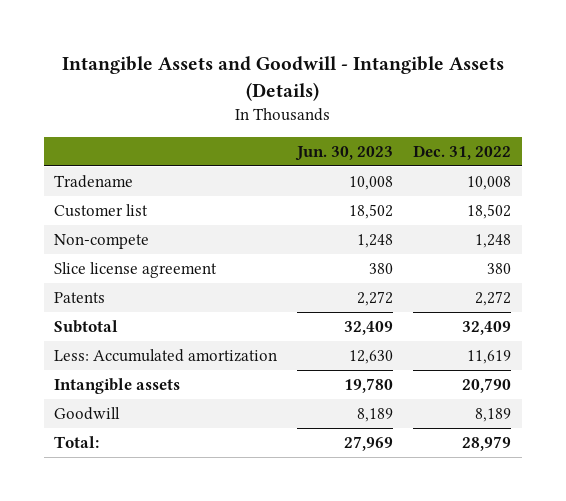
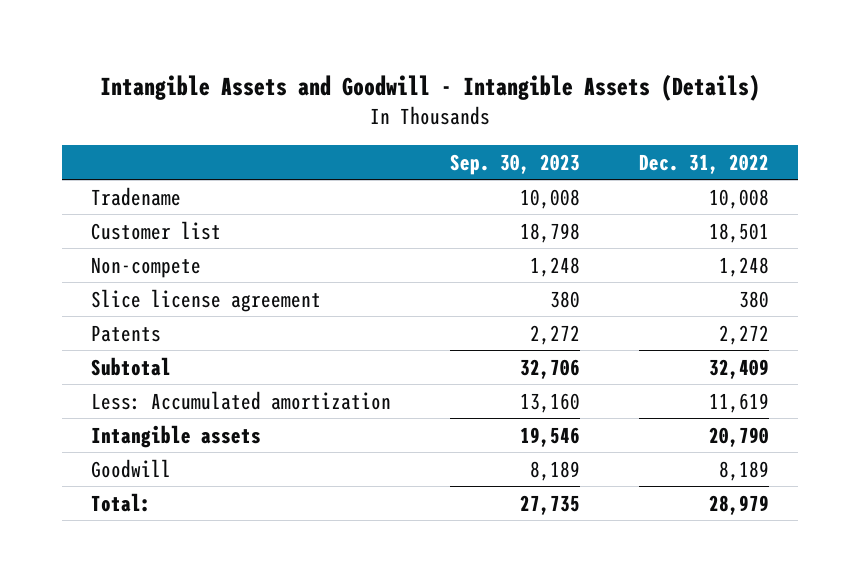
- | Jun. 30, 2023 | Dec. 31, 2022
+ | Sep. 30, 2023 | Dec. 31, 2022
- Customer list | 18,502 | 18,502
+ Customer list | 18,798 | 18,501

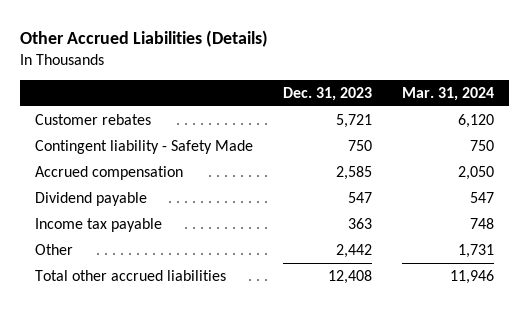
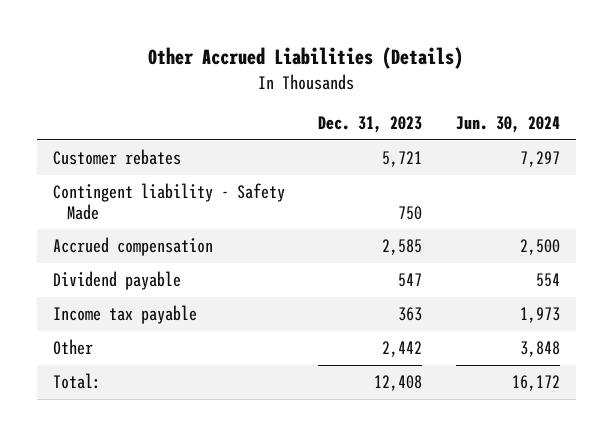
- | Dec. 31, 2023 | Mar. 31, 2024
+ | Dec. 31, 2023 | Jun. 30, 2024
- Total other accrued liabilities | 12,408 | 11,946
+ Total: | 12,408 | 16,172

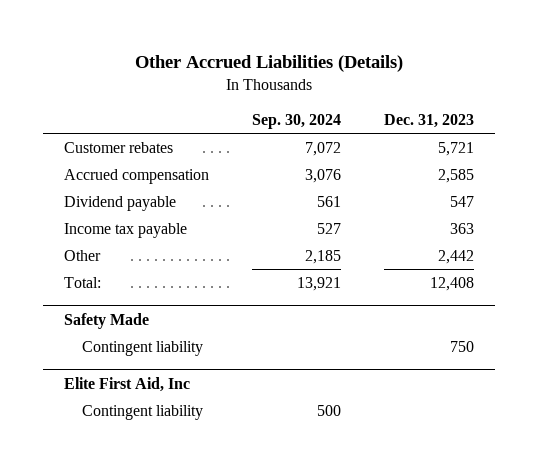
- | Dec. 31, 2023 | Jun. 30, 2024
+ | Sep. 30, 2024 | Dec. 31, 2023
- Contingent liability - Safety Made | 750 |
+ Safety Made
+ Contingent liability | | 750
+ Elite First Aid, Inc
+ Contingent liability | 500 |

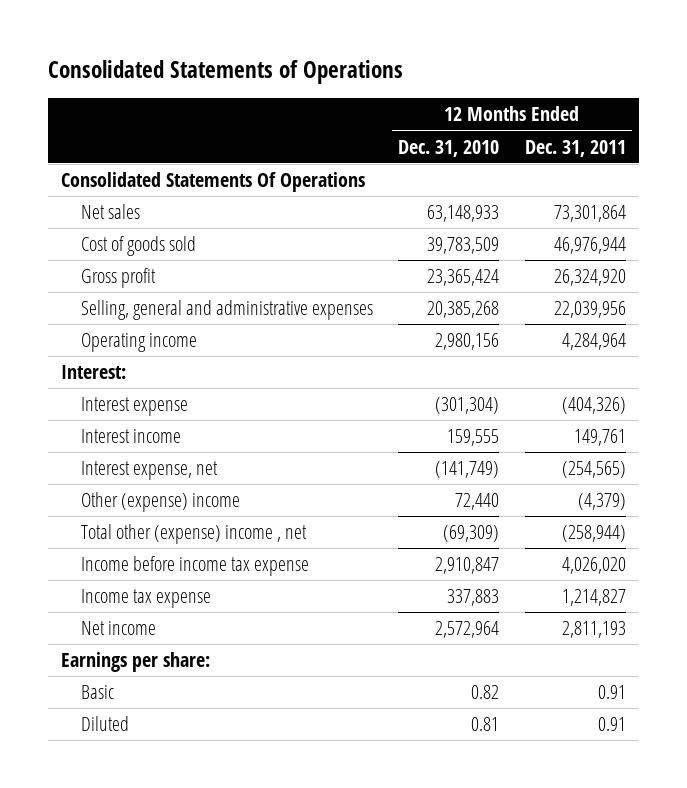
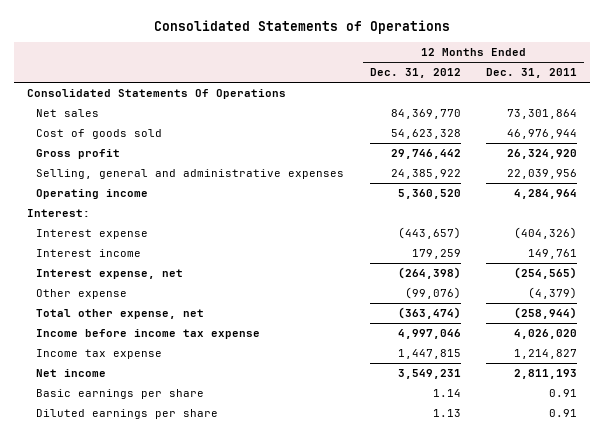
- | 12 Months Ended Dec. 31, 2010 | 12 Months Ended Dec. 31, 2011
+ | 12 Months Ended Dec. 31, 2012 | 12 Months Ended Dec. 31, 2011
- Other (expense) income | 72,440 | (4,379)
- Total other (expense) income , net | (69,309) | (258,944)
+ Other expense | (99,076) | (4,379)
+ Total other expense, net | (363,474) | (258,944)
- Earnings per share:
- Basic | 0.82 | 0.91
- Diluted | 0.81 | 0.91
+ Basic earnings per share | 1.14 | 0.91
+ Diluted earnings per share | 1.13 | 0.91

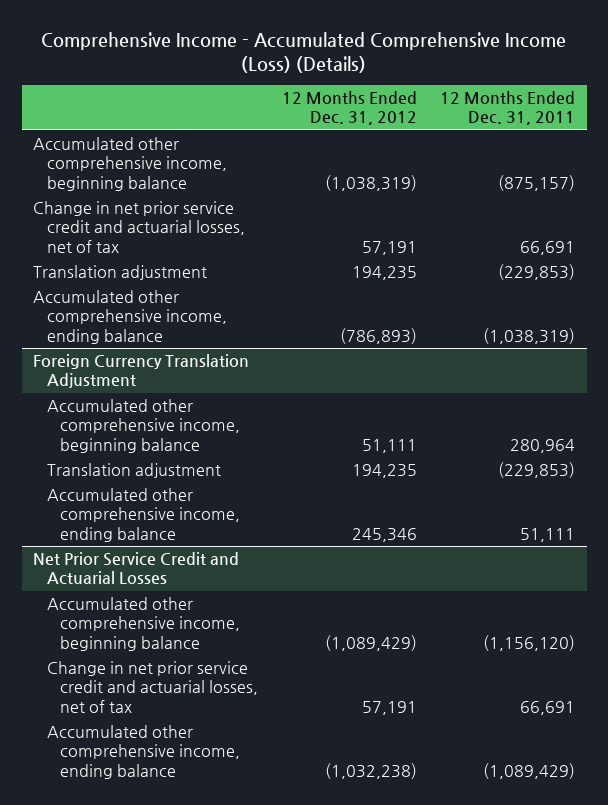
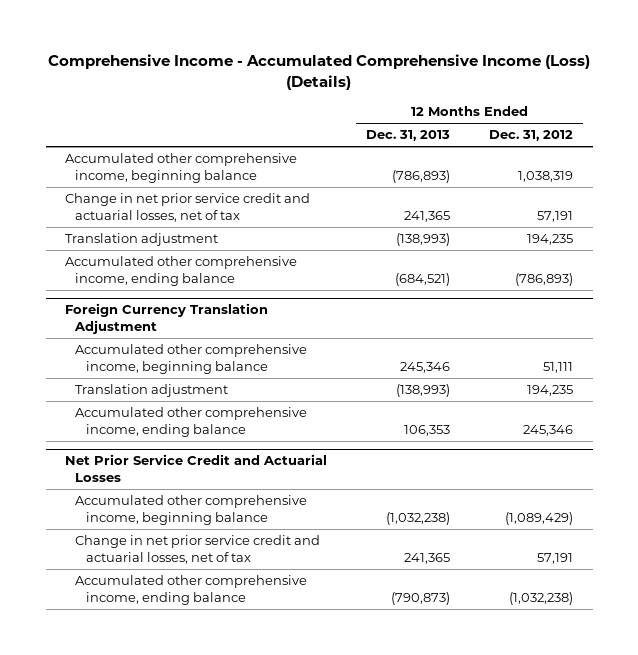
- | 12 Months Ended Dec. 31, 2012 | 12 Months Ended Dec. 31, 2011
+ | 12 Months Ended Dec. 31, 2013 | 12 Months Ended Dec. 31, 2012
- Accumulated other comprehensive income, beginning balance | (1,038,319) | (875,157)
+ Accumulated other comprehensive income, beginning balance | (786,893) | 1,038,319

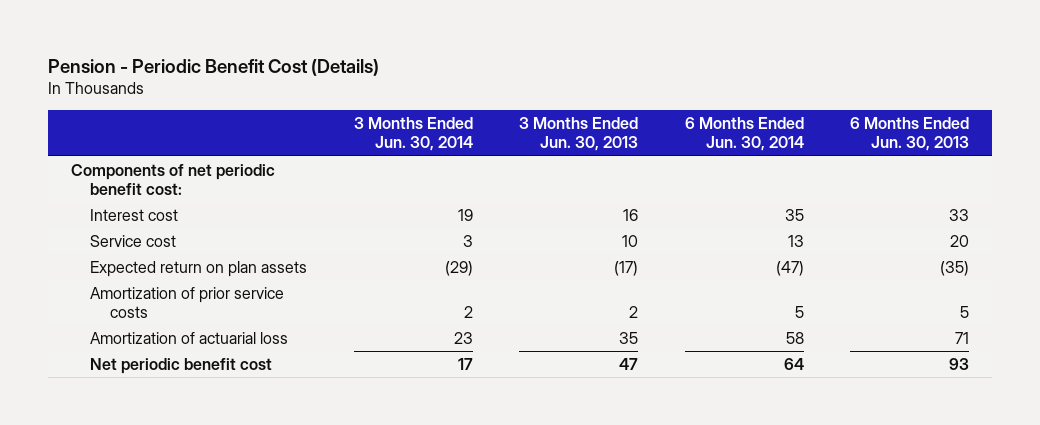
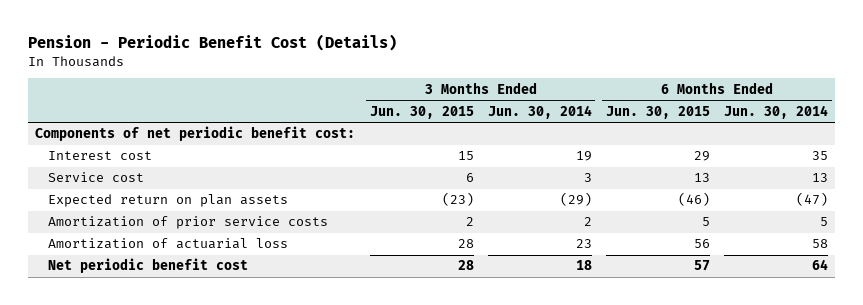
- | 3 Months Ended Jun. 30, 2014 | 3 Months Ended Jun. 30, 2013 | 6 Months Ended Jun. 30, 2014 | 6 Months Ended Jun. 30, 2013
+ | 3 Months Ended Jun. 30, 2015 | 3 Months Ended Jun. 30, 2014 | 6 Months Ended Jun. 30, 2015 | 6 Months Ended Jun. 30, 2014
- Net periodic benefit cost | 17 | 47 | 64 | 93
+ Net periodic benefit cost | 28 | 18 | 57 | 64

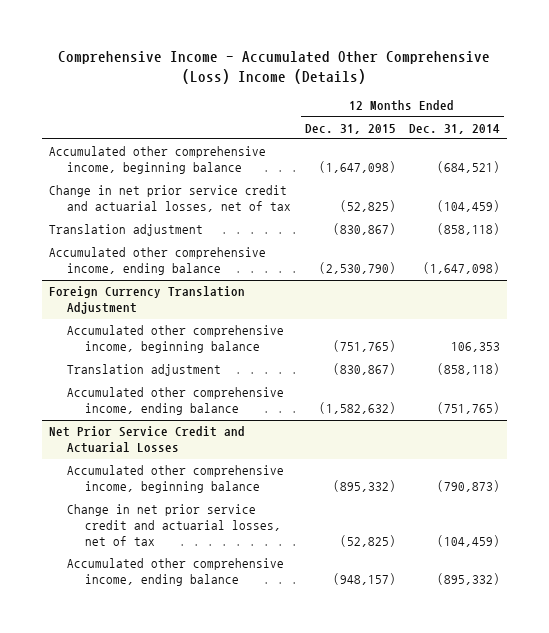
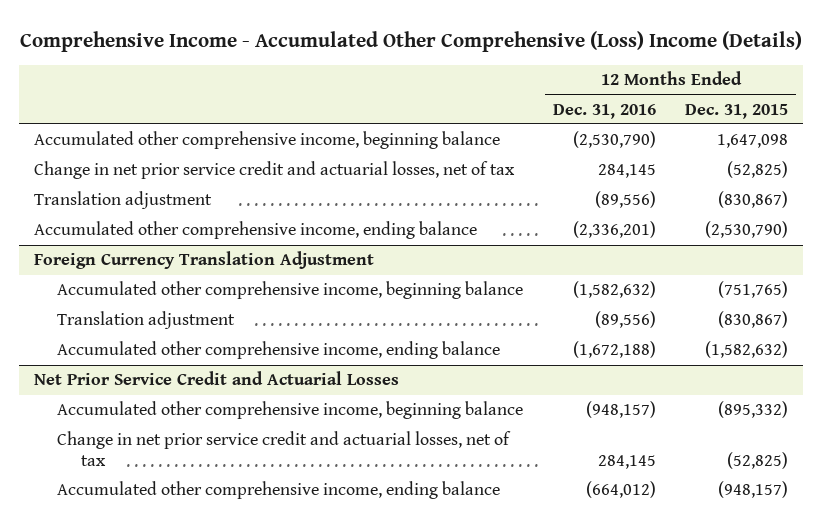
- | 12 Months Ended Dec. 31, 2015 | 12 Months Ended Dec. 31, 2014
+ | 12 Months Ended Dec. 31, 2016 | 12 Months Ended Dec. 31, 2015
- Accumulated other comprehensive income, beginning balance | (1,647,098) | (684,521)
+ Accumulated other comprehensive income, beginning balance | (2,530,790) | 1,647,098

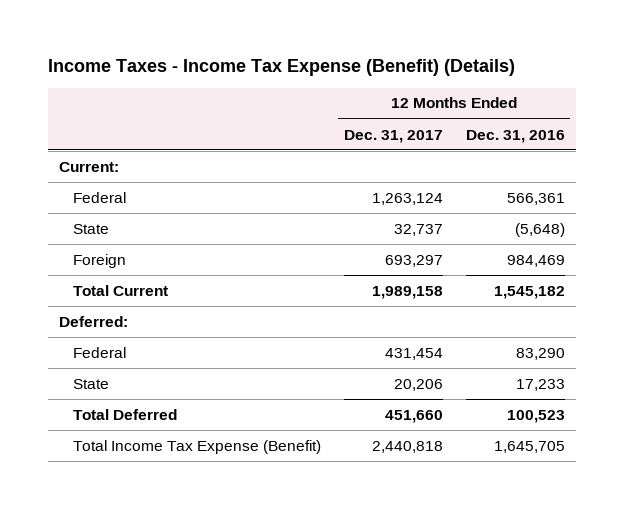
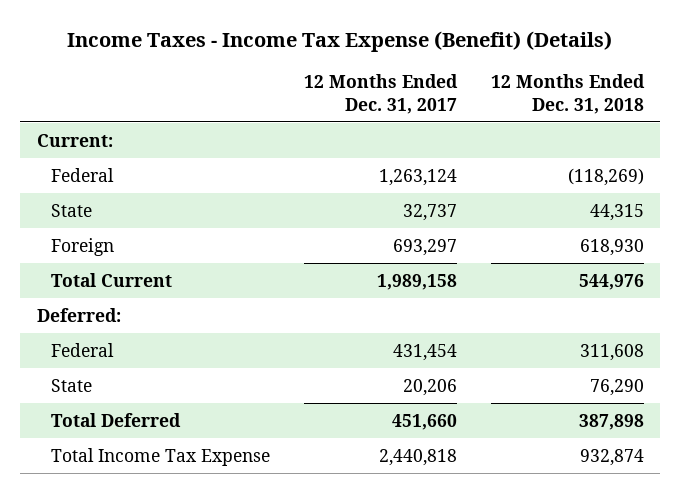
- | 12 Months Ended Dec. 31, 2017 | 12 Months Ended Dec. 31, 2016
+ | 12 Months Ended Dec. 31, 2017 | 12 Months Ended Dec. 31, 2018
- Total Income Tax Expense (Benefit) | 2,440,818 | 1,645,705
+ Total Income Tax Expense | 2,440,818 | 932,874

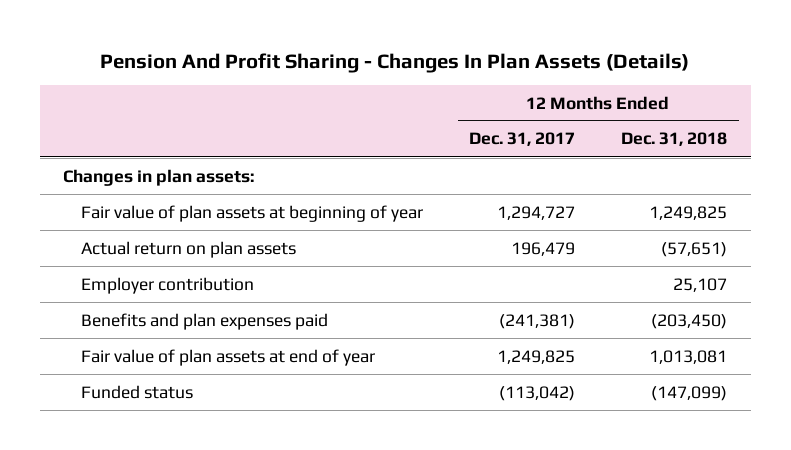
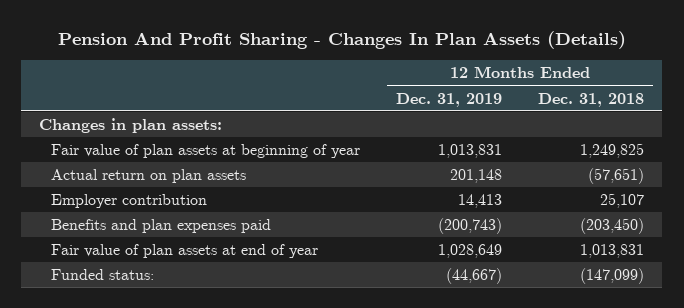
- | 12 Months Ended Dec. 31, 2017 | 12 Months Ended Dec. 31, 2018
+ | 12 Months Ended Dec. 31, 2019 | 12 Months Ended Dec. 31, 2018
- Fair value of plan assets at end of year | 1,249,825 | 1,013,081
- Funded status | (113,042) | (147,099)
+ Fair value of plan assets at end of year | 1,028,649 | 1,013,831
+ Funded status: | (44,667) | (147,099)

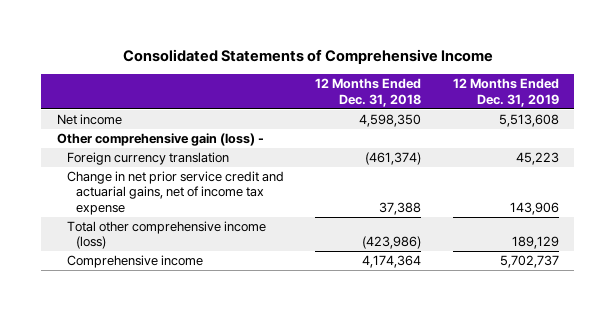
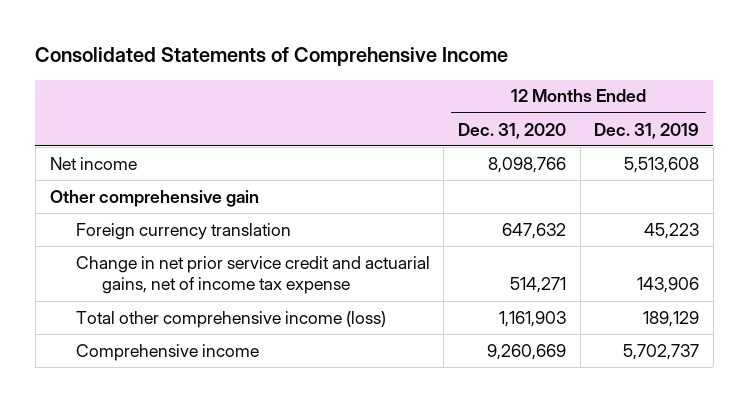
- | 12 Months Ended Dec. 31, 2018 | 12 Months Ended Dec. 31, 2019
+ | 12 Months Ended Dec. 31, 2020 | 12 Months Ended Dec. 31, 2019
- Other comprehensive gain (loss) -
+ Other comprehensive gain

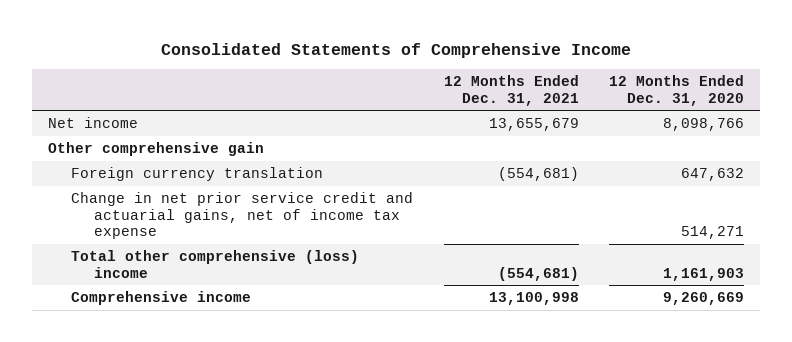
- | 12 Months Ended Dec. 31, 2020 | 12 Months Ended Dec. 31, 2019
+ | 12 Months Ended Dec. 31, 2021 | 12 Months Ended Dec. 31, 2020
- Total other comprehensive income (loss) | 1,161,903 | 189,129
+ Total other comprehensive (loss) income | (554,681) | 1,161,903

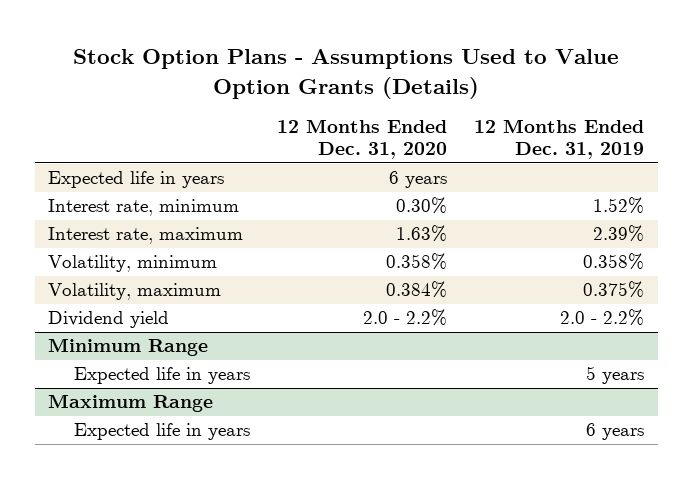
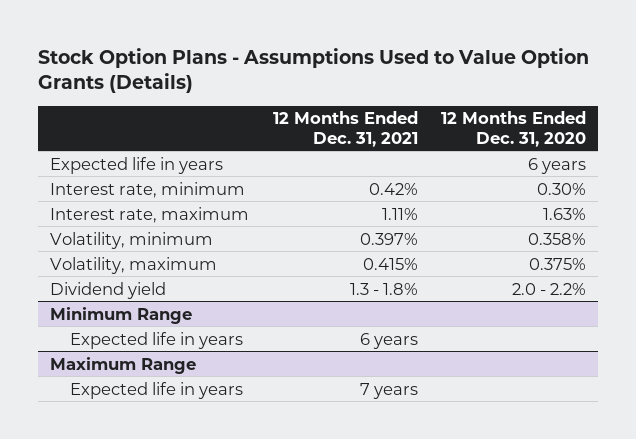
- | 12 Months Ended Dec. 31, 2020 | 12 Months Ended Dec. 31, 2019
+ | 12 Months Ended Dec. 31, 2021 | 12 Months Ended Dec. 31, 2020
- Volatility, maximum | 0.384% | 0.375%
+ Volatility, maximum | 0.415% | 0.375%

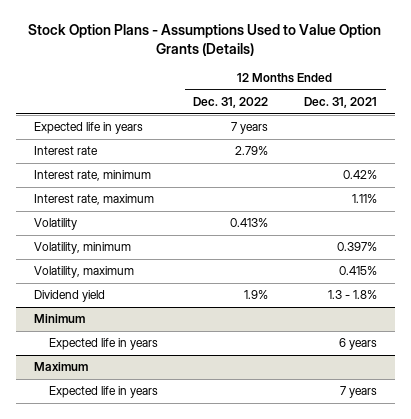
- | 12 Months Ended Dec. 31, 2021 | 12 Months Ended Dec. 31, 2020
+ | 12 Months Ended Dec. 31, 2022 | 12 Months Ended Dec. 31, 2021
+ Interest rate | 2.79% |
+ Volatility | 0.413% |
- Minimum Range
+ Minimum
- Maximum Range
+ Maximum

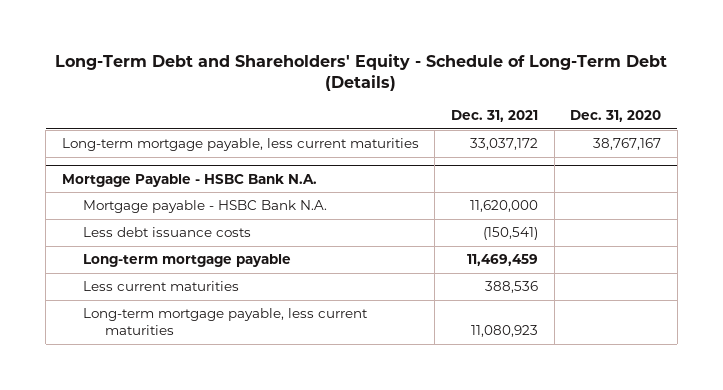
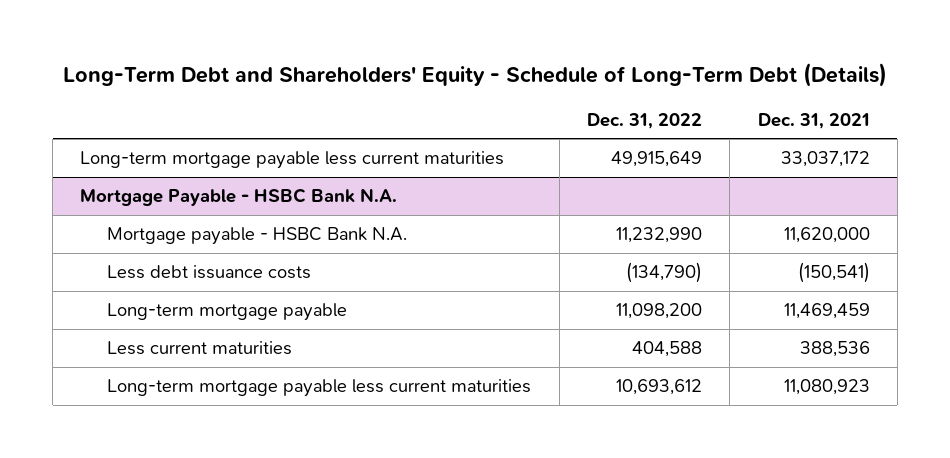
- | Dec. 31, 2021 | Dec. 31, 2020
+ | Dec. 31, 2022 | Dec. 31, 2021
- Long-term mortgage payable, less current maturities | 33,037,172 | 38,767,167
+ Long-term mortgage payable less current maturities | 49,915,649 | 33,037,172
@ Mortgage Payable - HSBC Bank N.A.
- Long-term mortgage payable, less current maturities | 11,080,923 |
+ Long-term mortgage payable less current maturities | 10,693,612 | 11,080,923

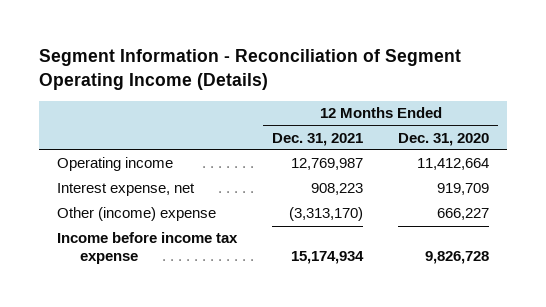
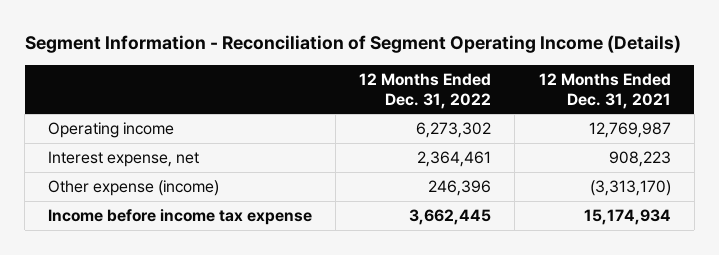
- | 12 Months Ended Dec. 31, 2021 | 12 Months Ended Dec. 31, 2020
+ | 12 Months Ended Dec. 31, 2022 | 12 Months Ended Dec. 31, 2021
- Other (income) expense | (3,313,170) | 666,227
+ Other expense (income) | 246,396 | (3,313,170)

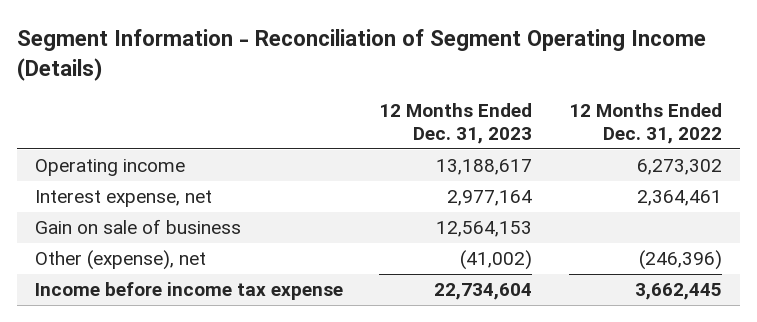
- | 12 Months Ended Dec. 31, 2022 | 12 Months Ended Dec. 31, 2021
+ | 12 Months Ended Dec. 31, 2023 | 12 Months Ended Dec. 31, 2022
- Other expense (income) | 246,396 | (3,313,170)
+ Gain on sale of business | 12,564,153 |
+ Other (expense), net | (41,002) | (246,396)

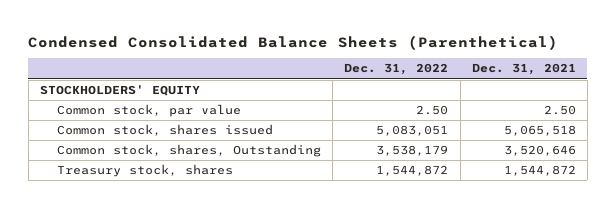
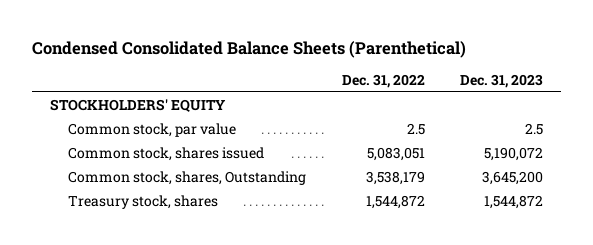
- | Dec. 31, 2022 | Dec. 31, 2021
+ | Dec. 31, 2022 | Dec. 31, 2023
- Common stock, par value | 2.50 | 2.50
+ Common stock, par value | 2.5 | 2.5

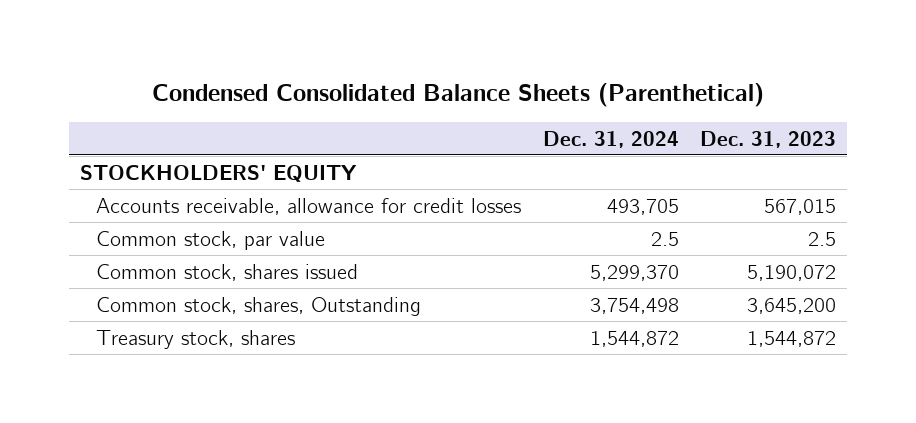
- | Dec. 31, 2022 | Dec. 31, 2023
+ | Dec. 31, 2024 | Dec. 31, 2023
+ Accounts receivable, allowance for credit losses | 493,705 | 567,015

